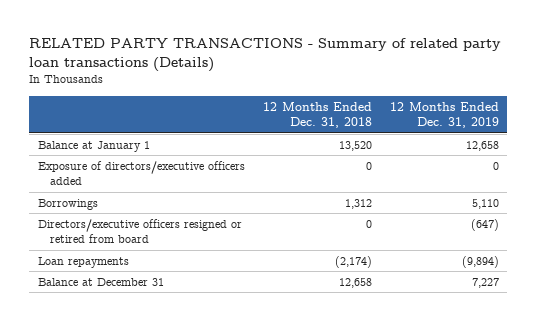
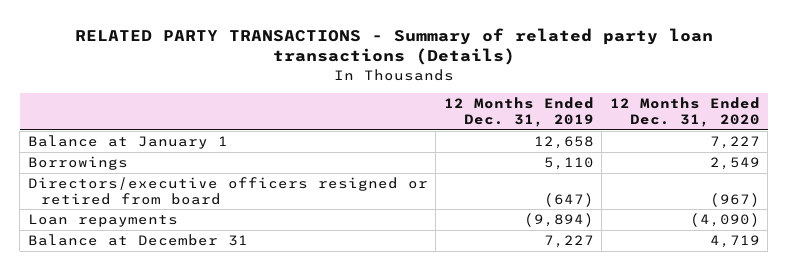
- | 12 Months Ended Dec. 31, 2018 | 12 Months Ended Dec. 31, 2019
+ | 12 Months Ended Dec. 31, 2019 | 12 Months Ended Dec. 31, 2020
- Exposure of directors/executive officers added | 0 | 0

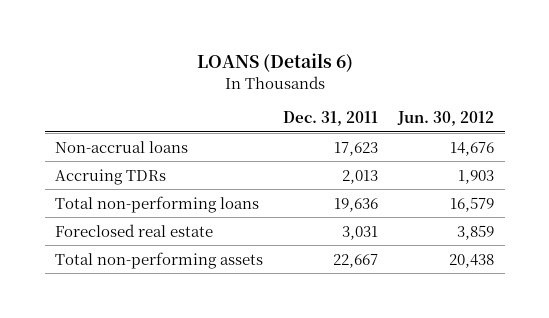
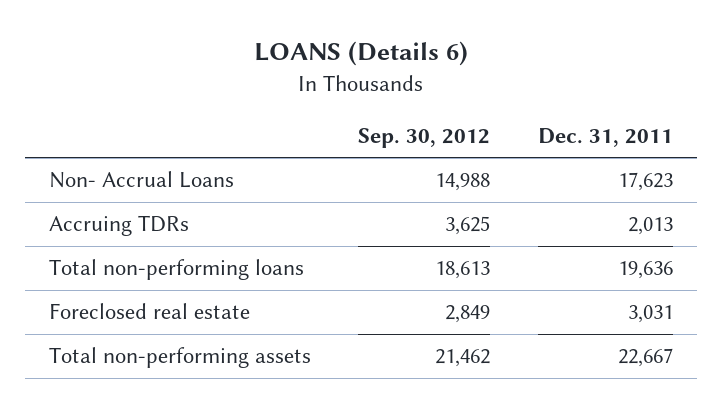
- | Dec. 31, 2011 | Jun. 30, 2012
+ | Sep. 30, 2012 | Dec. 31, 2011
- Non-accrual loans | 17,623 | 14,676
+ Non- Accrual Loans | 14,988 | 17,623

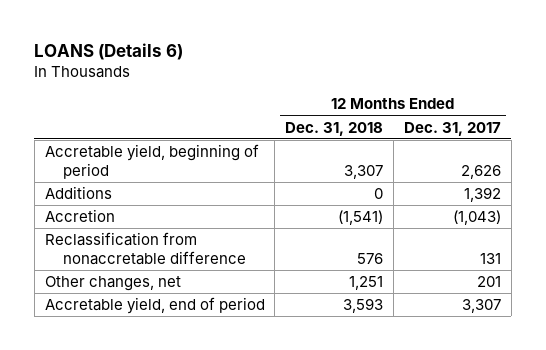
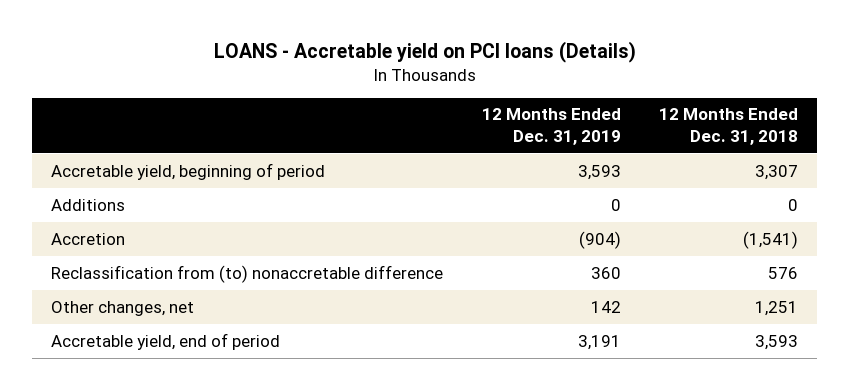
- LOANS (Details 6)
+ LOANS - Accretable yield on PCI loans (Details)
- | 12 Months Ended Dec. 31, 2018 | 12 Months Ended Dec. 31, 2017
+ | 12 Months Ended Dec. 31, 2019 | 12 Months Ended Dec. 31, 2018
- Reclassification from nonaccretable difference | 576 | 131
+ Reclassification from (to) nonaccretable difference | 360 | 576

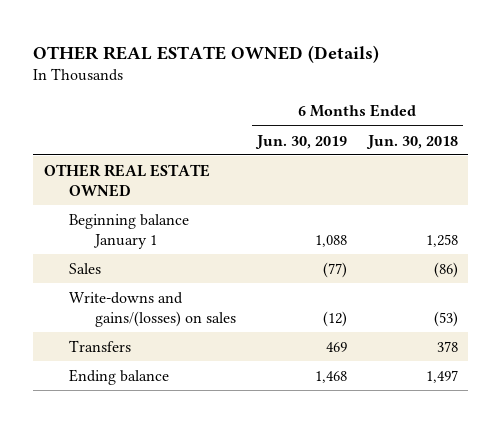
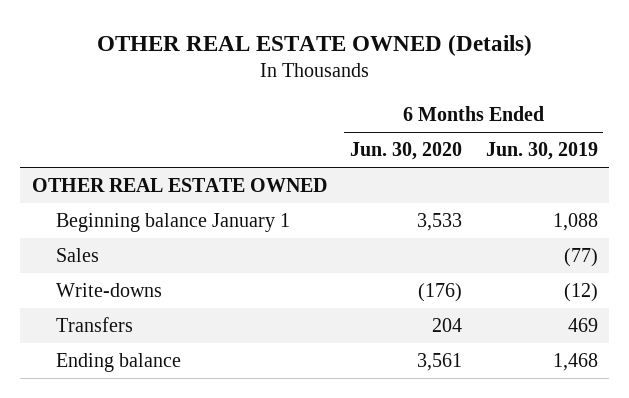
- | 6 Months Ended Jun. 30, 2019 | 6 Months Ended Jun. 30, 2018
+ | 6 Months Ended Jun. 30, 2020 | 6 Months Ended Jun. 30, 2019
- Write-downs and gains/(losses) on sales | (12) | (53)
+ Write-downs | (176) | (12)

